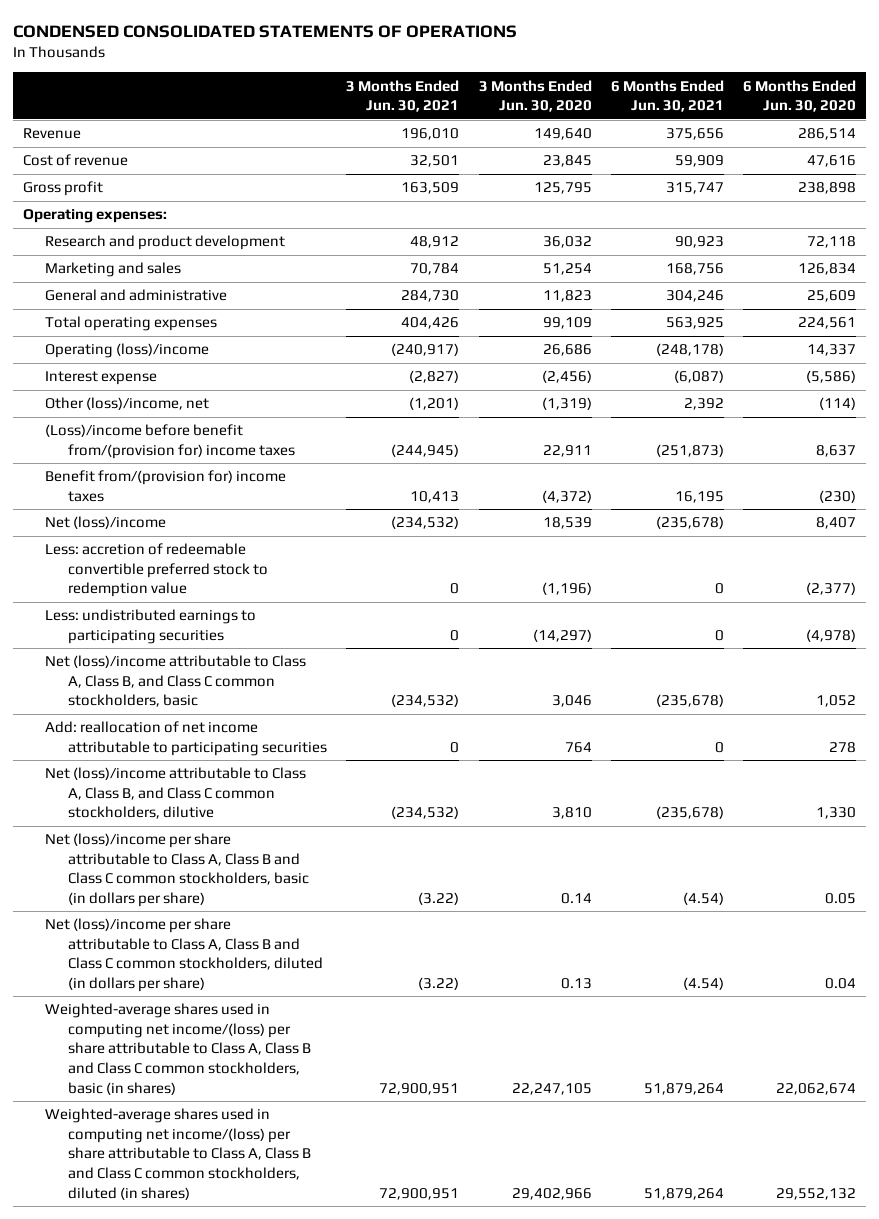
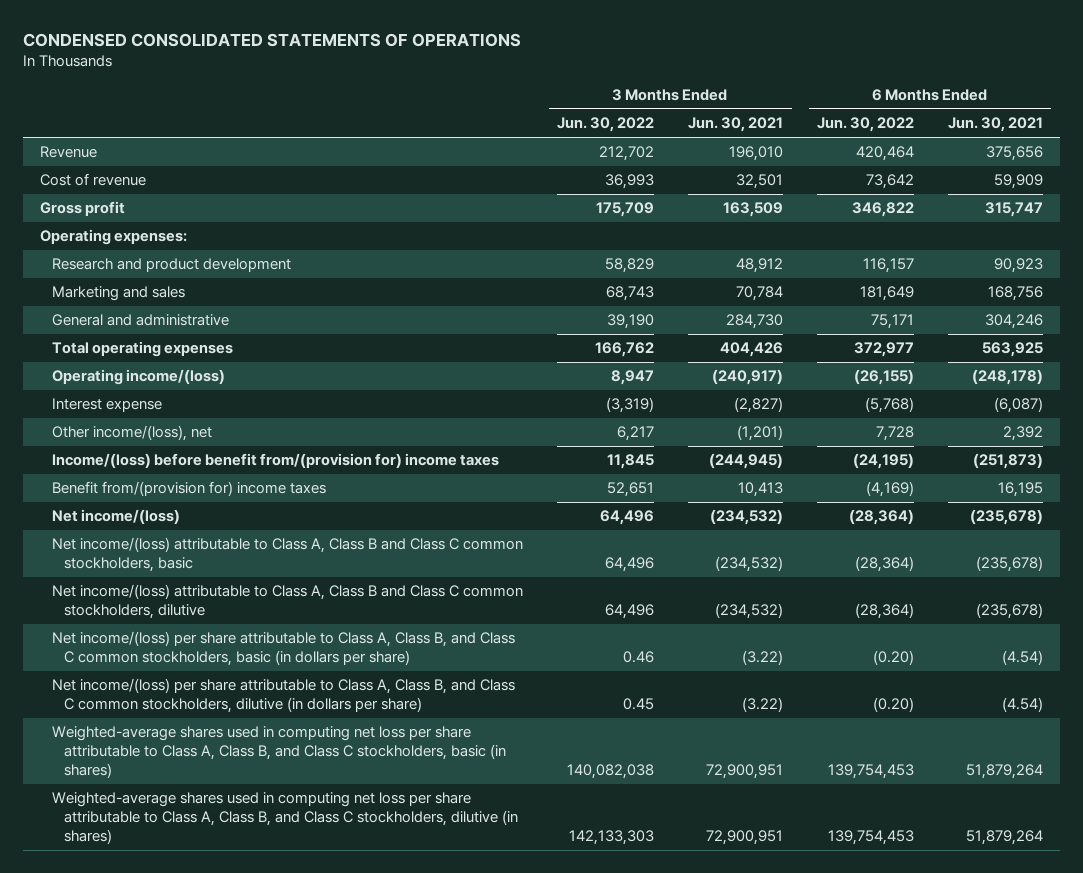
- | 3 Months Ended Jun. 30, 2021 | 3 Months Ended Jun. 30, 2020 | 6 Months Ended Jun. 30, 2021 | 6 Months Ended Jun. 30, 2020
+ | 3 Months Ended Jun. 30, 2022 | 3 Months Ended Jun. 30, 2021 | 6 Months Ended Jun. 30, 2022 | 6 Months Ended Jun. 30, 2021
- Operating (loss)/income | (240,917) | 26,686 | (248,178) | 14,337
+ Operating income/(loss) | 8,947 | (240,917) | (26,155) | (248,178)
- Other (loss)/income, net | (1,201) | (1,319) | 2,392 | (114)
- (Loss)/income before benefit from/(provision for) income taxes | (244,945) | 22,911 | (251,873) | 8,637
+ Other income/(loss), net | 6,217 | (1,201) | 7,728 | 2,392
+ Income/(loss) before benefit from/(provision for) income taxes | 11,845 | (244,945) | (24,195) | (251,873)
- Net (loss)/income | (234,532) | 18,539 | (235,678) | 8,407
- Less: accretion of redeemable convertible preferred stock to redemption value | 0 | (1,196) | 0 | (2,377)
- Less: undistributed earnings to participating securities | 0 | (14,297) | 0 | (4,978)
- Net (loss)/income attributable to Class A, Class B, and Class C common stockholders, basic | (234,532) | 3,046 | (235,678) | 1,052
- Add: reallocation of net income attributable to participating securities | 0 | 764 | 0 | 278
- Net (loss)/income attributable to Class A, Class B, and Class C common stockholders, dilutive | (234,532) | 3,810 | (235,678) | 1,330
- Net (loss)/income per share attributable to Class A, Class B and Class C common stockholders, basic (in dollars per share) | (3.22) | 0.14 | (4.54) | 0.05
- Net (loss)/income per share attributable to Class A, Class B and Class C common stockholders, diluted (in dollars per share) | (3.22) | 0.13 | (4.54) | 0.04
- Weighted-average shares used in computing net income/(loss) per share attributable to Class A, Class B and Class C common stockholders, basic (in shares) | 72,900,951 | 22,247,105 | 51,879,264 | 22,062,674
- Weighted-average shares used in computing net income/(loss) per share attributable to Class A, Class B and Class C common stockholders, diluted (in shares) | 72,900,951 | 29,402,966 | 51,879,264 | 29,552,132
+ Net income/(loss) | 64,496 | (234,532) | (28,364) | (235,678)
+ Net income/(loss) attributable to Class A, Class B and Class C common stockholders, basic | 64,496 | (234,532) | (28,364) | (235,678)
+ Net income/(loss) attributable to Class A, Class B and Class C common stockholders, dilutive | 64,496 | (234,532) | (28,364) | (235,678)
+ Net income/(loss) per share attributable to Class A, Class B, and Class C common stockholders, basic (in dollars per share) | 0.46 | (3.22) | (0.20) | (4.54)
+ Net income/(loss) per share attributable to Class A, Class B, and Class C common stockholders, dilutive (in dollars per share) | 0.45 | (3.22) | (0.20) | (4.54)
+ Weighted-average shares used in computing net loss per share attributable to Class A, Class B, and Class C stockholders, basic (in shares) | 140,082,038 | 72,900,951 | 139,754,453 | 51,879,264
+ Weighted-average shares used in computing net loss per share attributable to Class A, Class B, and Class C stockholders, dilutive (in shares) | 142,133,303 | 72,900,951 | 139,754,453 | 51,879,264

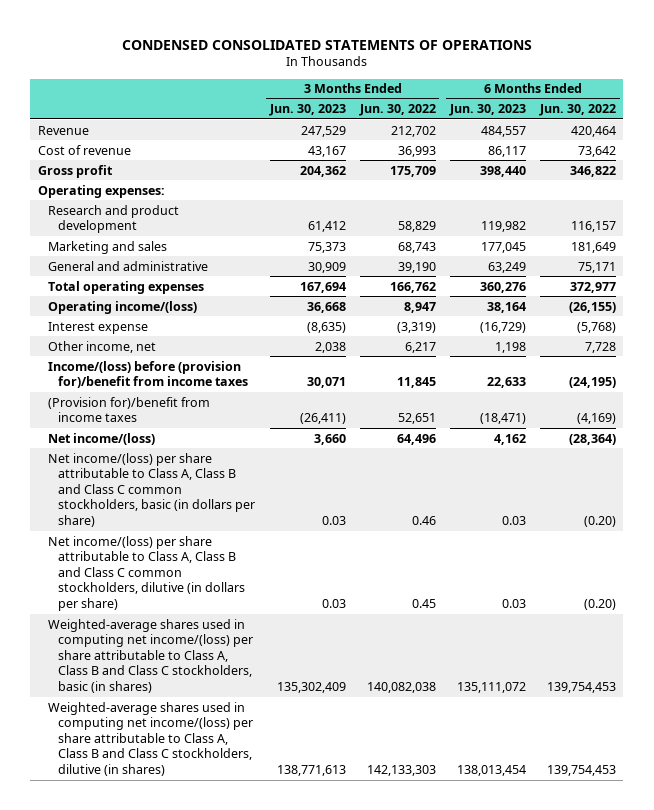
- | 3 Months Ended Jun. 30, 2022 | 3 Months Ended Jun. 30, 2021 | 6 Months Ended Jun. 30, 2022 | 6 Months Ended Jun. 30, 2021
+ | 3 Months Ended Jun. 30, 2023 | 3 Months Ended Jun. 30, 2022 | 6 Months Ended Jun. 30, 2023 | 6 Months Ended Jun. 30, 2022
- Other income/(loss), net | 6,217 | (1,201) | 7,728 | 2,392
- Income/(loss) before benefit from/(provision for) income taxes | 11,845 | (244,945) | (24,195) | (251,873)
- Benefit from/(provision for) income taxes | 52,651 | 10,413 | (4,169) | 16,195
+ Other income, net | 2,038 | 6,217 | 1,198 | 7,728
+ Income/(loss) before (provision for)/benefit from income taxes | 30,071 | 11,845 | 22,633 | (24,195)
+ (Provision for)/benefit from income taxes | (26,411) | 52,651 | (18,471) | (4,169)
- Net income/(loss) attributable to Class A, Class B and Class C common stockholders, basic | 64,496 | (234,532) | (28,364) | (235,678)
- Net income/(loss) attributable to Class A, Class B and Class C common stockholders, dilutive | 64,496 | (234,532) | (28,364) | (235,678)
- Net income/(loss) per share attributable to Class A, Class B, and Class C common stockholders, basic (in dollars per share) | 0.46 | (3.22) | (0.20) | (4.54)
- Net income/(loss) per share attributable to Class A, Class B, and Class C common stockholders, dilutive (in dollars per share) | 0.45 | (3.22) | (0.20) | (4.54)
- Weighted-average shares used in computing net loss per share attributable to Class A, Class B, and Class C stockholders, basic (in shares) | 140,082,038 | 72,900,951 | 139,754,453 | 51,879,264
- Weighted-average shares used in computing net loss per share attributable to Class A, Class B, and Class C stockholders, dilutive (in shares) | 142,133,303 | 72,900,951 | 139,754,453 | 51,879,264
+ Net income/(loss) per share attributable to Class A, Class B and Class C common stockholders, basic (in dollars per share) | 0.03 | 0.46 | 0.03 | (0.20)
+ Net income/(loss) per share attributable to Class A, Class B and Class C common stockholders, dilutive (in dollars per share) | 0.03 | 0.45 | 0.03 | (0.20)
+ Weighted-average shares used in computing net income/(loss) per share attributable to Class A, Class B and Class C stockholders, basic (in shares) | 135,302,409 | 140,082,038 | 135,111,072 | 139,754,453
+ Weighted-average shares used in computing net income/(loss) per share attributable to Class A, Class B and Class C stockholders, dilutive (in shares) | 138,771,613 | 142,133,303 | 138,013,454 | 139,754,453

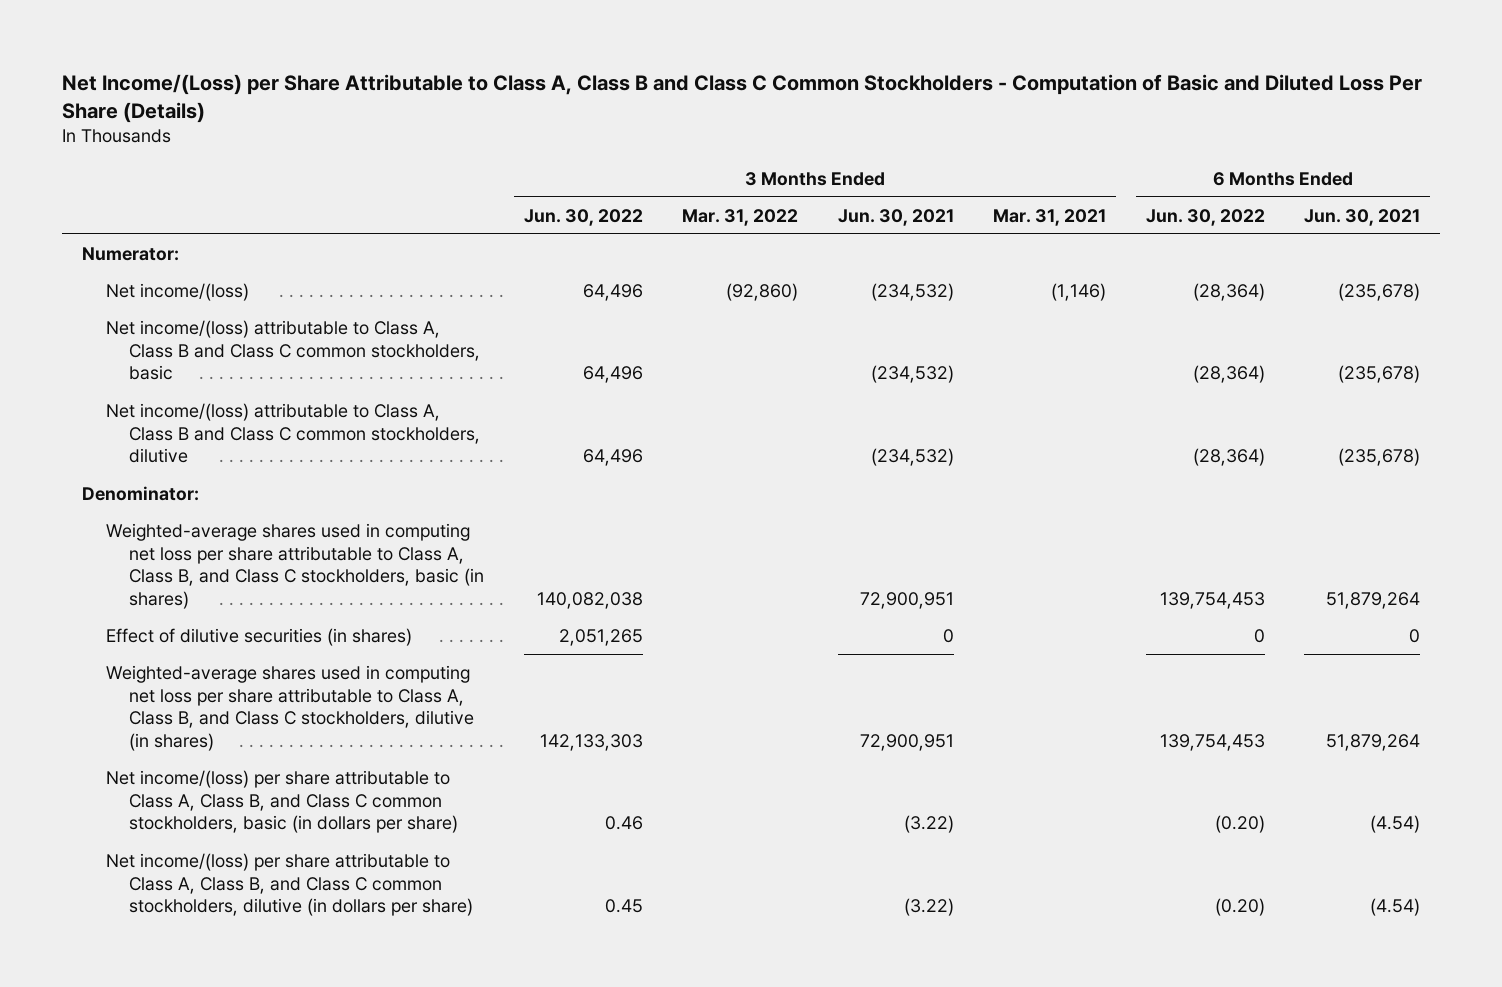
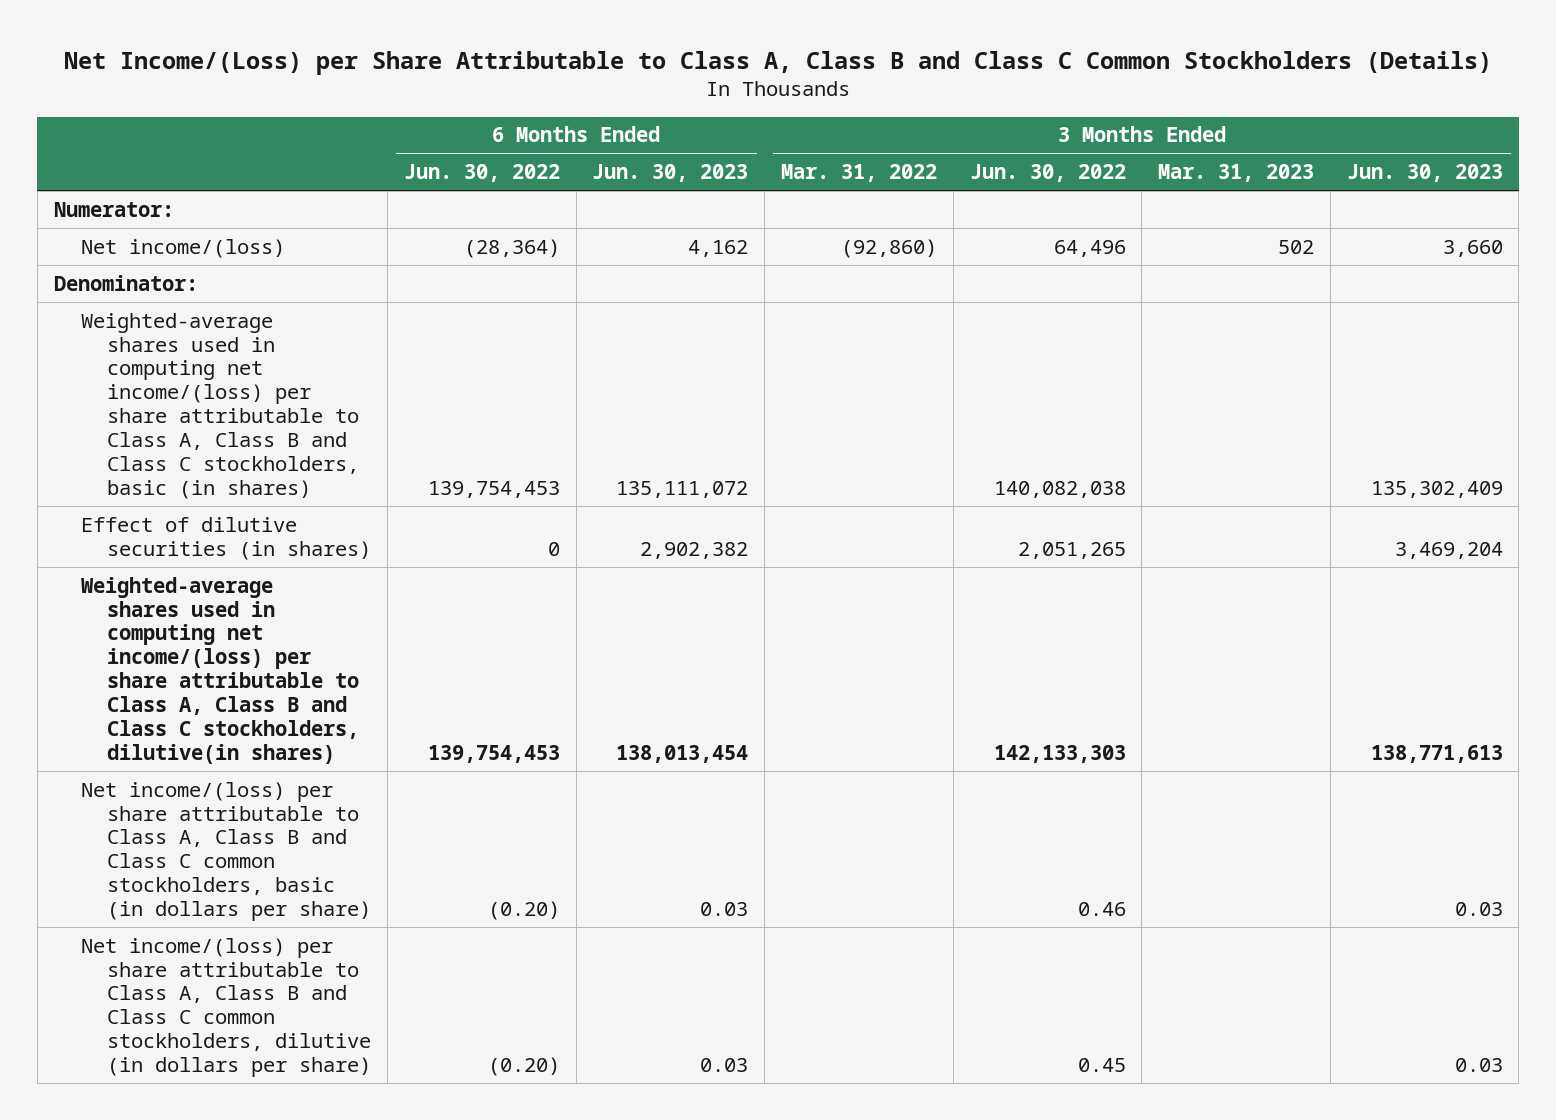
- Net Income/(Loss) per Share Attributable to Class A, Class B and Class C Common Stockholders - Computation of Basic and Diluted Loss Per Share (Details)
+ Net Income/(Loss) per Share Attributable to Class A, Class B and Class C Common Stockholders (Details)
- | 3 Months Ended Jun. 30, 2022 | 3 Months Ended Mar. 31, 2022 | 3 Months Ended Jun. 30, 2021 | 3 Months Ended Mar. 31, 2021 | 6 Months Ended Jun. 30, 2022 | 6 Months Ended Jun. 30, 2021
+ | 6 Months Ended Jun. 30, 2022 | 6 Months Ended Jun. 30, 2023 | 3 Months Ended Mar. 31, 2022 | 3 Months Ended Jun. 30, 2022 | 3 Months Ended Mar. 31, 2023 | 3 Months Ended Jun. 30, 2023
- Net income/(loss) attributable to Class A, Class B and Class C common stockholders, basic | 64,496 | | (234,532) | | (28,364) | (235,678)
- Net income/(loss) attributable to Class A, Class B and Class C common stockholders, dilutive | 64,496 | | (234,532) | | (28,364) | (235,678)
- Weighted-average shares used in computing net loss per share attributable to Class A, Class B, and Class C stockholders, basic (in shares) | 140,082,038 | | 72,900,951 | | 139,754,453 | 51,879,264
+ Weighted-average shares used in computing net income/(loss) per share attributable to Class A, Class B and Class C stockholders, basic (in shares) | 139,754,453 | 135,111,072 | | 140,082,038 | | 135,302,409
- Weighted-average shares used in computing net loss per share attributable to Class A, Class B, and Class C stockholders, dilutive (in shares) | 142,133,303 | | 72,900,951 | | 139,754,453 | 51,879,264
- Net income/(loss) per share attributable to Class A, Class B, and Class C common stockholders, basic (in dollars per share) | 0.46 | | (3.22) | | (0.20) | (4.54)
- Net income/(loss) per share attributable to Class A, Class B, and Class C common stockholders, dilutive (in dollars per share) | 0.45 | | (3.22) | | (0.20) | (4.54)
+ Weighted-average shares used in computing net income/(loss) per share attributable to Class A, Class B and Class C stockholders, dilutive(in shares) | 139,754,453 | 138,013,454 | | 142,133,303 | | 138,771,613
+ Net income/(loss) per share attributable to Class A, Class B and Class C common stockholders, basic (in dollars per share) | (0.20) | 0.03 | | 0.46 | | 0.03
+ Net income/(loss) per share attributable to Class A, Class B and Class C common stockholders, dilutive (in dollars per share) | (0.20) | 0.03 | | 0.45 | | 0.03

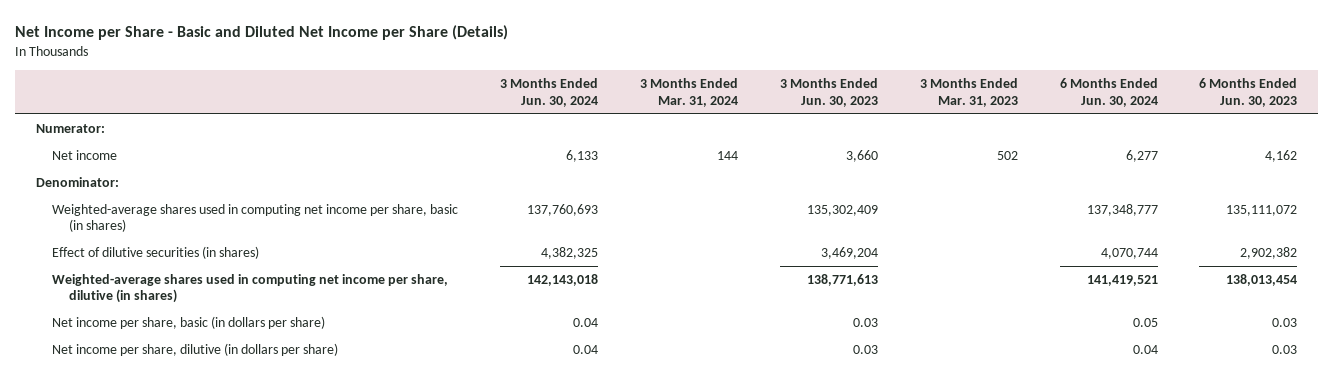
- Net Income/(Loss) per Share Attributable to Class A, Class B and Class C Common Stockholders (Details)
+ Net Income per Share - Basic and Diluted Net Income per Share (Details)
- | 6 Months Ended Jun. 30, 2022 | 6 Months Ended Jun. 30, 2023 | 3 Months Ended Mar. 31, 2022 | 3 Months Ended Jun. 30, 2022 | 3 Months Ended Mar. 31, 2023 | 3 Months Ended Jun. 30, 2023
+ | 3 Months Ended Jun. 30, 2024 | 3 Months Ended Mar. 31, 2024 | 3 Months Ended Jun. 30, 2023 | 3 Months Ended Mar. 31, 2023 | 6 Months Ended Jun. 30, 2024 | 6 Months Ended Jun. 30, 2023
- Net income/(loss) | (28,364) | 4,162 | (92,860) | 64,496 | 502 | 3,660
+ Net income | 6,133 | 144 | 3,660 | 502 | 6,277 | 4,162
- Weighted-average shares used in computing net income/(loss) per share attributable to Class A, Class B and Class C stockholders, basic (in shares) | 139,754,453 | 135,111,072 | | 140,082,038 | | 135,302,409
+ Weighted-average shares used in computing net income per share, basic (in shares) | 137,760,693 | | 135,302,409 | | 137,348,777 | 135,111,072
- Weighted-average shares used in computing net income/(loss) per share attributable to Class A, Class B and Class C stockholders, dilutive(in shares) | 139,754,453 | 138,013,454 | | 142,133,303 | | 138,771,613
- Net income/(loss) per share attributable to Class A, Class B and Class C common stockholders, basic (in dollars per share) | (0.20) | 0.03 | | 0.46 | | 0.03
- Net income/(loss) per share attributable to Class A, Class B and Class C common stockholders, dilutive (in dollars per share) | (0.20) | 0.03 | | 0.45 | | 0.03
+ Weighted-average shares used in computing net income per share, dilutive (in shares) | 142,143,018 | | 138,771,613 | | 141,419,521 | 138,013,454
+ Net income per share, basic (in dollars per share) | 0.04 | | 0.03 | | 0.05 | 0.03
+ Net income per share, dilutive (in dollars per share) | 0.04 | | 0.03 | | 0.04 | 0.03

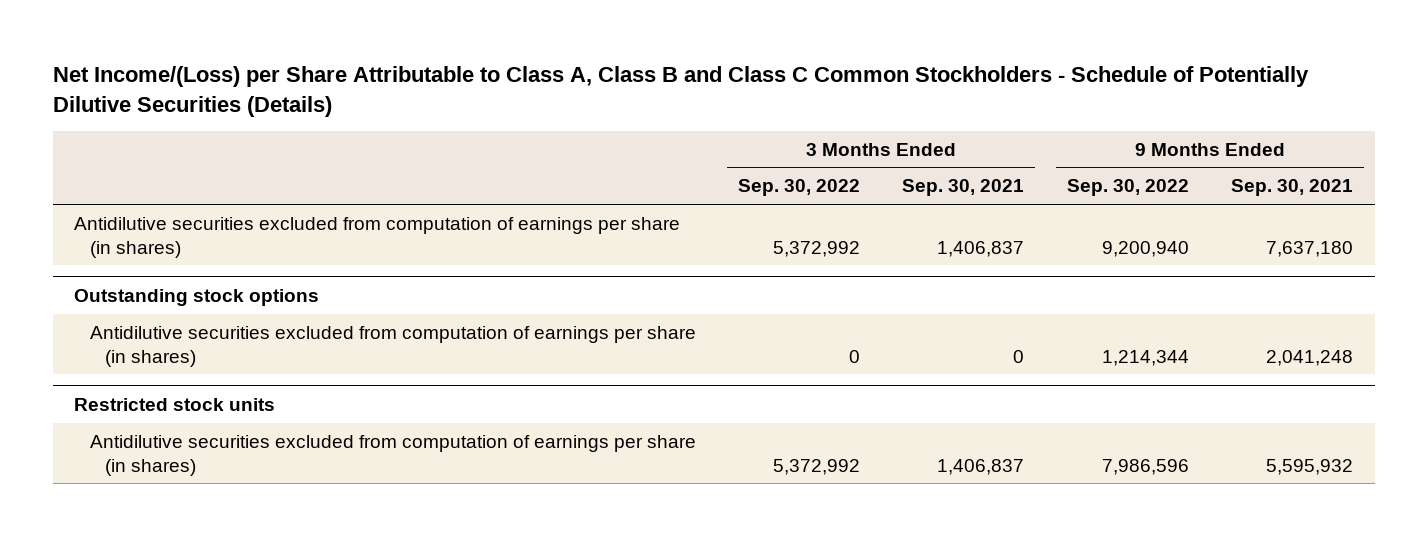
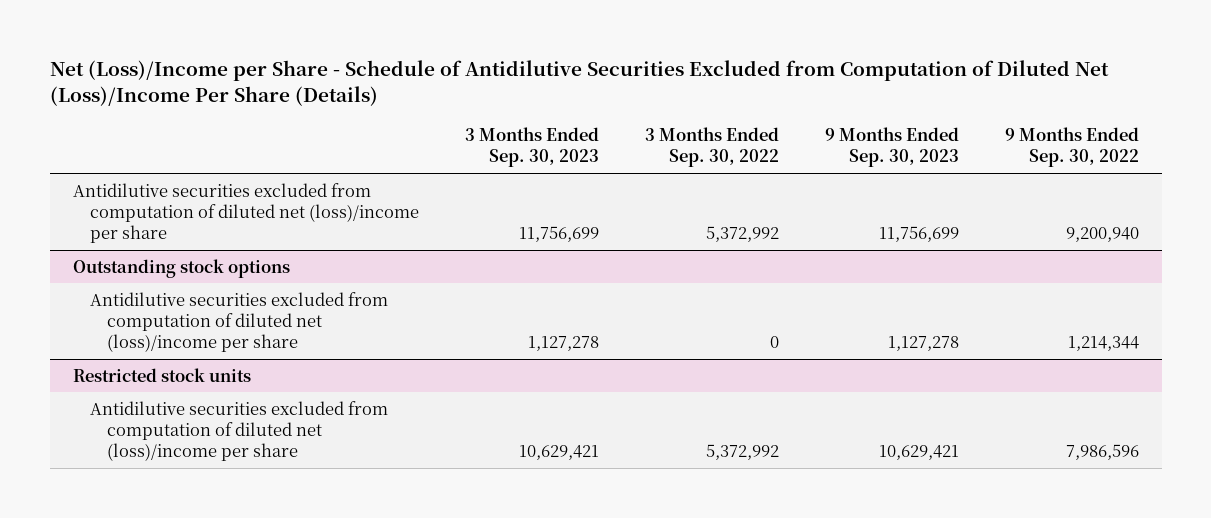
- Net Income/(Loss) per Share Attributable to Class A, Class B and Class C Common Stockholders - Schedule of Potentially Dilutive Securities (Details)
+ Net (Loss)/Income per Share - Schedule of Antidilutive Securities Excluded from Computation of Diluted Net (Loss)/Income Per Share (Details)
- | 3 Months Ended Sep. 30, 2022 | 3 Months Ended Sep. 30, 2021 | 9 Months Ended Sep. 30, 2022 | 9 Months Ended Sep. 30, 2021
+ | 3 Months Ended Sep. 30, 2023 | 3 Months Ended Sep. 30, 2022 | 9 Months Ended Sep. 30, 2023 | 9 Months Ended Sep. 30, 2022
- Antidilutive securities excluded from computation of earnings per share (in shares) | 5,372,992 | 1,406,837 | 9,200,940 | 7,637,180
+ Antidilutive securities excluded from computation of diluted net (loss)/income per share | 11,756,699 | 5,372,992 | 11,756,699 | 9,200,940
@ Outstanding stock options
- Antidilutive securities excluded from computation of earnings per share (in shares) | 0 | 0 | 1,214,344 | 2,041,248
+ Antidilutive securities excluded from computation of diluted net (loss)/income per share | 1,127,278 | 0 | 1,127,278 | 1,214,344
@ Restricted stock units
- Antidilutive securities excluded from computation of earnings per share (in shares) | 5,372,992 | 1,406,837 | 7,986,596 | 5,595,932
+ Antidilutive securities excluded from computation of diluted net (loss)/income per share | 10,629,421 | 5,372,992 | 10,629,421 | 7,986,596

